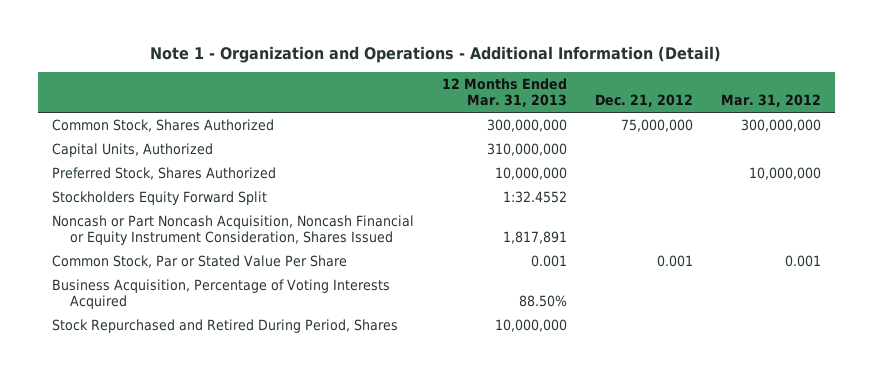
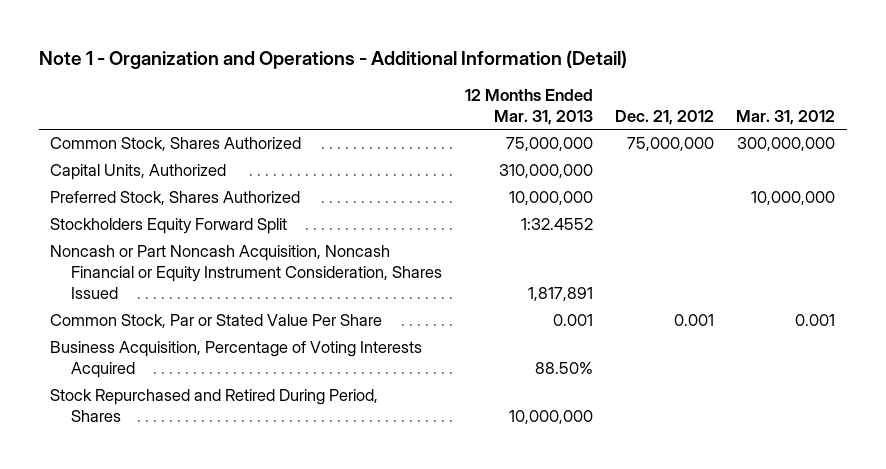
- Common Stock, Shares Authorized | 300,000,000 | 75,000,000 | 300,000,000
+ Common Stock, Shares Authorized | 75,000,000 | 75,000,000 | 300,000,000

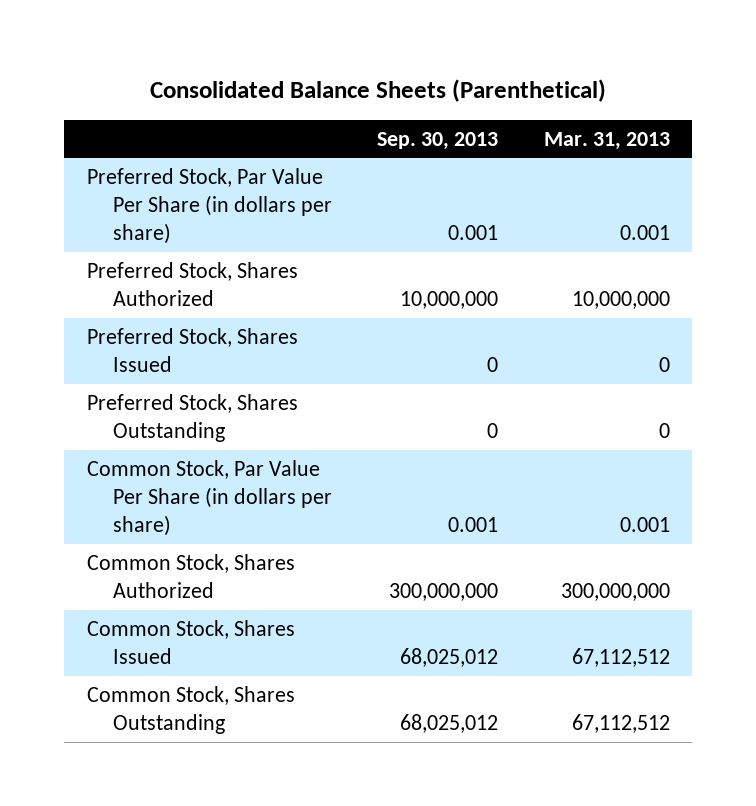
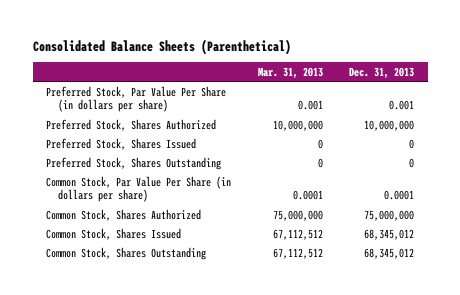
- | Sep. 30, 2013 | Mar. 31, 2013
+ | Mar. 31, 2013 | Dec. 31, 2013
- Common Stock, Par Value Per Share (in dollars per share) | 0.001 | 0.001
- Common Stock, Shares Authorized | 300,000,000 | 300,000,000
+ Common Stock, Par Value Per Share (in dollars per share) | 0.0001 | 0.0001
+ Common Stock, Shares Authorized | 75,000,000 | 75,000,000

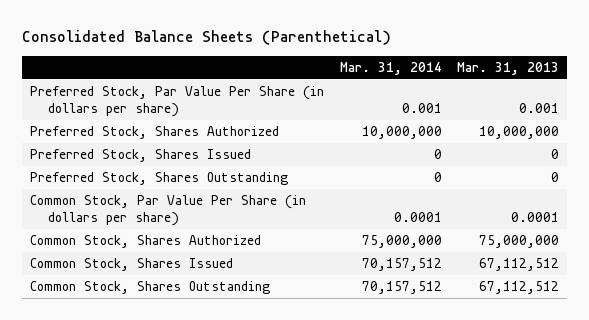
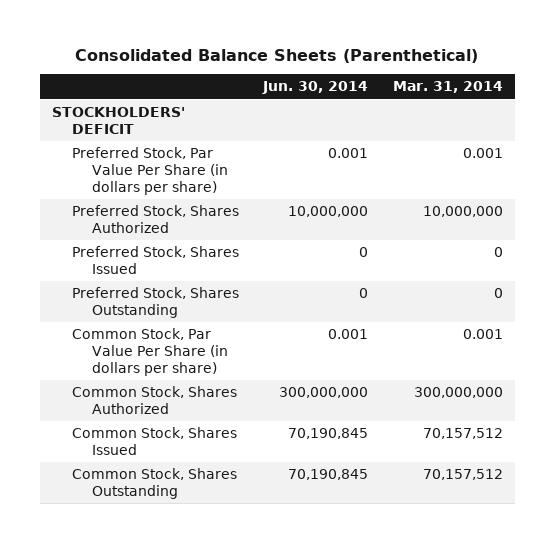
- | Mar. 31, 2014 | Mar. 31, 2013
+ | Jun. 30, 2014 | Mar. 31, 2014
+ STOCKHOLDERS' DEFICIT
- Common Stock, Par Value Per Share (in dollars per share) | 0.0001 | 0.0001
- Common Stock, Shares Authorized | 75,000,000 | 75,000,000
+ Common Stock, Par Value Per Share (in dollars per share) | 0.001 | 0.001
+ Common Stock, Shares Authorized | 300,000,000 | 300,000,000

